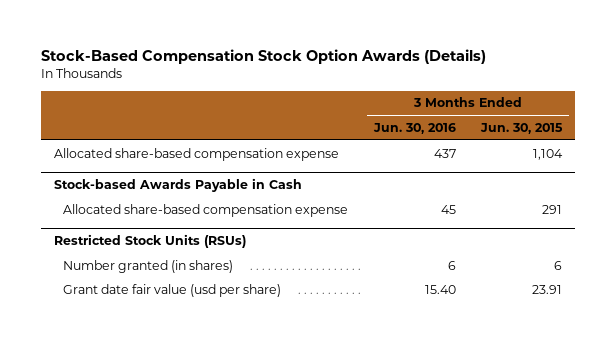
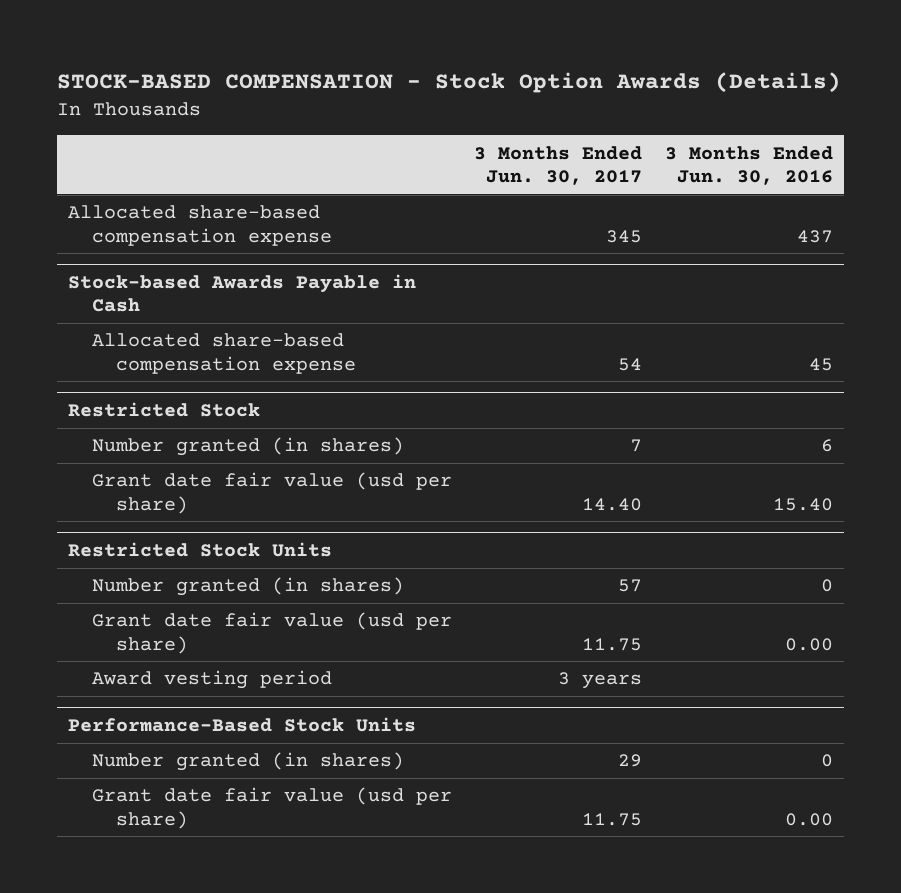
- Stock-Based Compensation Stock Option Awards (Details)
+ STOCK-BASED COMPENSATION - Stock Option Awards (Details)
- | 3 Months Ended Jun. 30, 2016 | 3 Months Ended Jun. 30, 2015
+ | 3 Months Ended Jun. 30, 2017 | 3 Months Ended Jun. 30, 2016
- Restricted Stock Units (RSUs)
+ Restricted Stock
+ Restricted Stock Units
+ Number granted (in shares) | 57 | 0
+ Grant date fair value (usd per share) | 11.75 | 0.00
+ Award vesting period | 3 years |
+ Performance-Based Stock Units
+ Number granted (in shares) | 29 | 0
+ Grant date fair value (usd per share) | 11.75 | 0.00

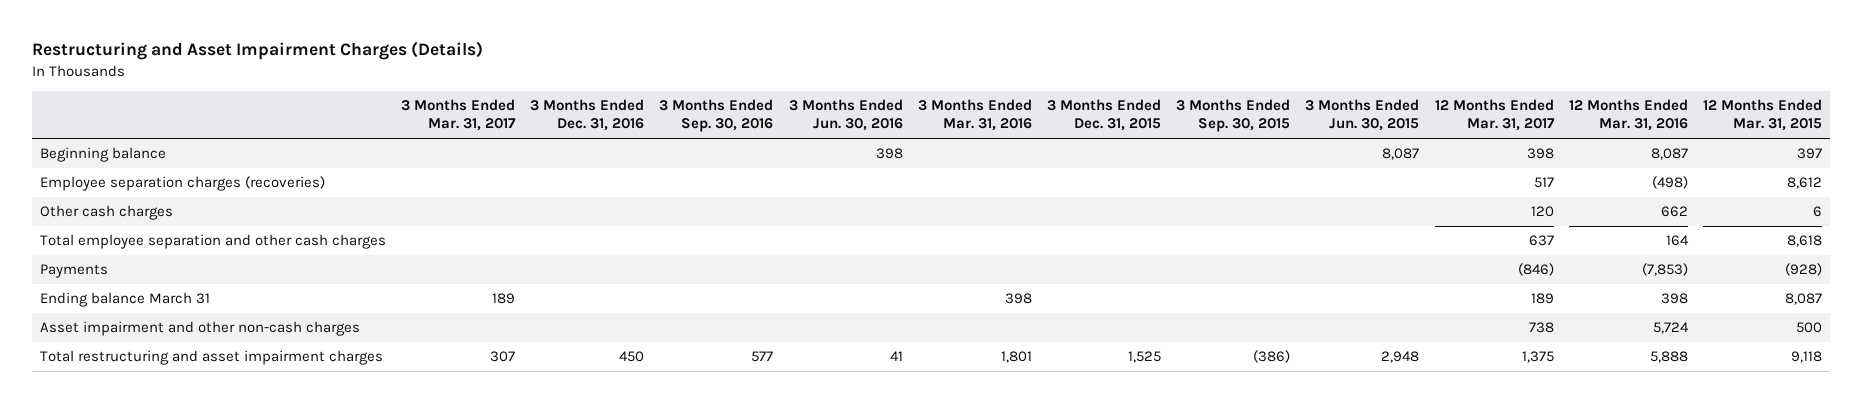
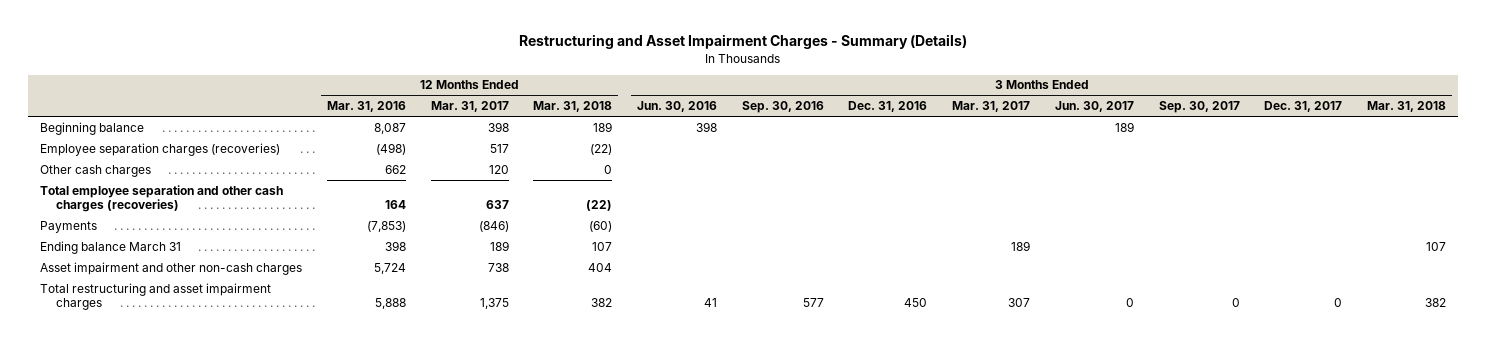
- Restructuring and Asset Impairment Charges (Details)
+ Restructuring and Asset Impairment Charges - Summary (Details)
- | 3 Months Ended Mar. 31, 2017 | 3 Months Ended Dec. 31, 2016 | 3 Months Ended Sep. 30, 2016 | 3 Months Ended Jun. 30, 2016 | 3 Months Ended Mar. 31, 2016 | 3 Months Ended Dec. 31, 2015 | 3 Months Ended Sep. 30, 2015 | 3 Months Ended Jun. 30, 2015 | 12 Months Ended Mar. 31, 2017 | 12 Months Ended Mar. 31, 2016 | 12 Months Ended Mar. 31, 2015
+ | 12 Months Ended Mar. 31, 2016 | 12 Months Ended Mar. 31, 2017 | 12 Months Ended Mar. 31, 2018 | 3 Months Ended Jun. 30, 2016 | 3 Months Ended Sep. 30, 2016 | 3 Months Ended Dec. 31, 2016 | 3 Months Ended Mar. 31, 2017 | 3 Months Ended Jun. 30, 2017 | 3 Months Ended Sep. 30, 2017 | 3 Months Ended Dec. 31, 2017 | 3 Months Ended Mar. 31, 2018
- Total employee separation and other cash charges | | | | | | | | | 637 | 164 | 8,618
+ Total employee separation and other cash charges (recoveries) | 164 | 637 | (22) | | | | | | | |

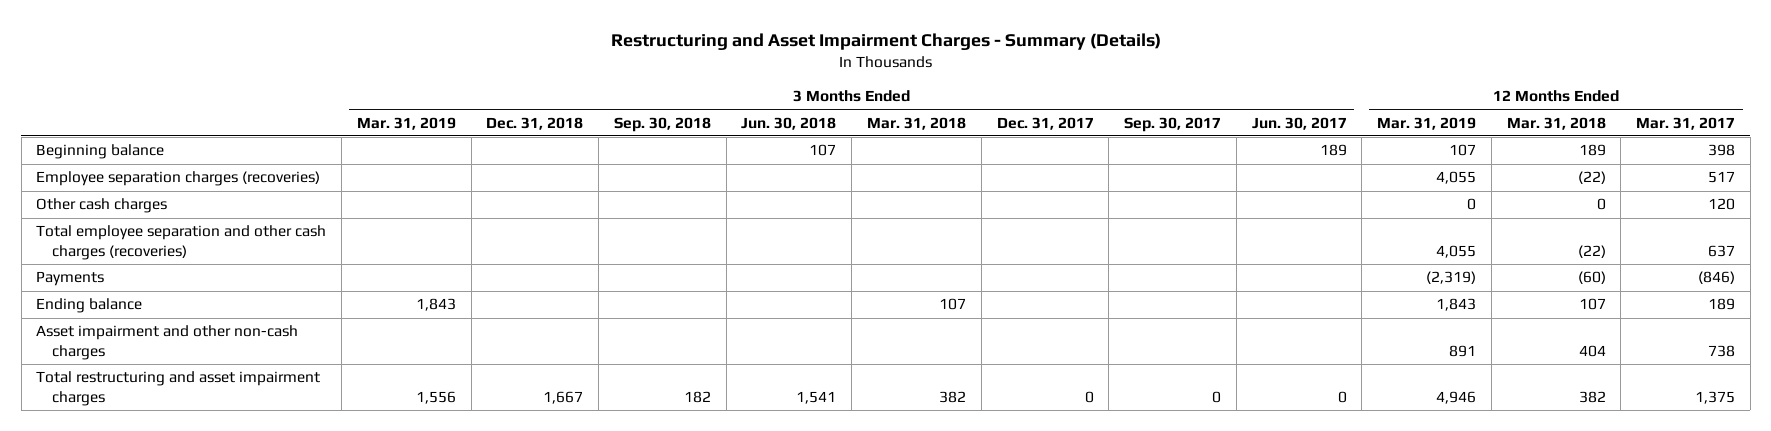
- | 12 Months Ended Mar. 31, 2016 | 12 Months Ended Mar. 31, 2017 | 12 Months Ended Mar. 31, 2018 | 3 Months Ended Jun. 30, 2016 | 3 Months Ended Sep. 30, 2016 | 3 Months Ended Dec. 31, 2016 | 3 Months Ended Mar. 31, 2017 | 3 Months Ended Jun. 30, 2017 | 3 Months Ended Sep. 30, 2017 | 3 Months Ended Dec. 31, 2017 | 3 Months Ended Mar. 31, 2018
+ | 3 Months Ended Mar. 31, 2019 | 3 Months Ended Dec. 31, 2018 | 3 Months Ended Sep. 30, 2018 | 3 Months Ended Jun. 30, 2018 | 3 Months Ended Mar. 31, 2018 | 3 Months Ended Dec. 31, 2017 | 3 Months Ended Sep. 30, 2017 | 3 Months Ended Jun. 30, 2017 | 12 Months Ended Mar. 31, 2019 | 12 Months Ended Mar. 31, 2018 | 12 Months Ended Mar. 31, 2017
- Ending balance March 31 | 398 | 189 | 107 | | | | 189 | | | | 107
+ Ending balance | 1,843 | | | | 107 | | | | 1,843 | 107 | 189

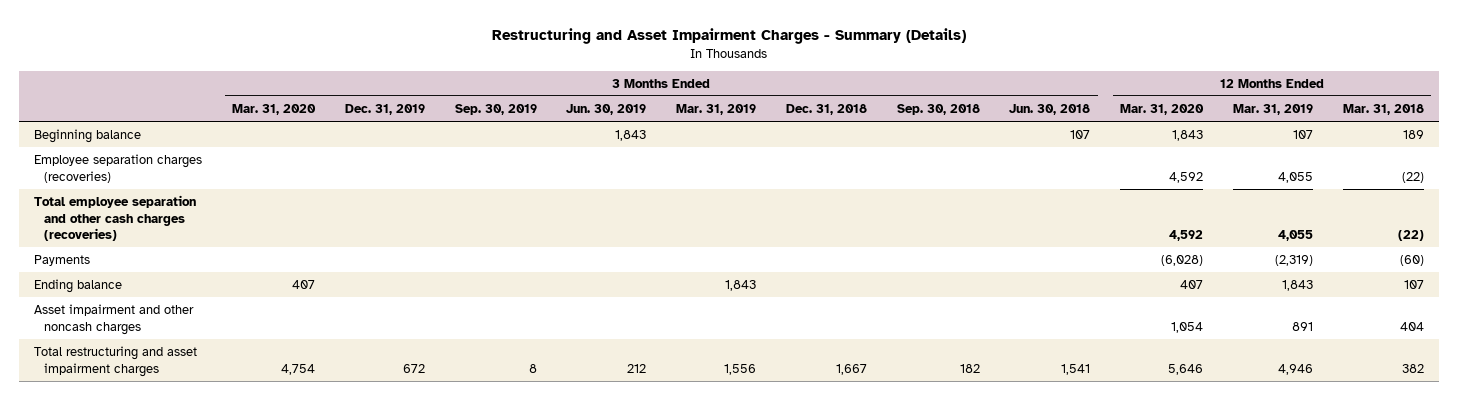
- | 3 Months Ended Mar. 31, 2019 | 3 Months Ended Dec. 31, 2018 | 3 Months Ended Sep. 30, 2018 | 3 Months Ended Jun. 30, 2018 | 3 Months Ended Mar. 31, 2018 | 3 Months Ended Dec. 31, 2017 | 3 Months Ended Sep. 30, 2017 | 3 Months Ended Jun. 30, 2017 | 12 Months Ended Mar. 31, 2019 | 12 Months Ended Mar. 31, 2018 | 12 Months Ended Mar. 31, 2017
+ | 3 Months Ended Mar. 31, 2020 | 3 Months Ended Dec. 31, 2019 | 3 Months Ended Sep. 30, 2019 | 3 Months Ended Jun. 30, 2019 | 3 Months Ended Mar. 31, 2019 | 3 Months Ended Dec. 31, 2018 | 3 Months Ended Sep. 30, 2018 | 3 Months Ended Jun. 30, 2018 | 12 Months Ended Mar. 31, 2020 | 12 Months Ended Mar. 31, 2019 | 12 Months Ended Mar. 31, 2018
- Other cash charges | | | | | | | | | 0 | 0 | 120
- Asset impairment and other non-cash charges | | | | | | | | | 891 | 404 | 738
+ Asset impairment and other noncash charges | | | | | | | | | 1,054 | 891 | 404

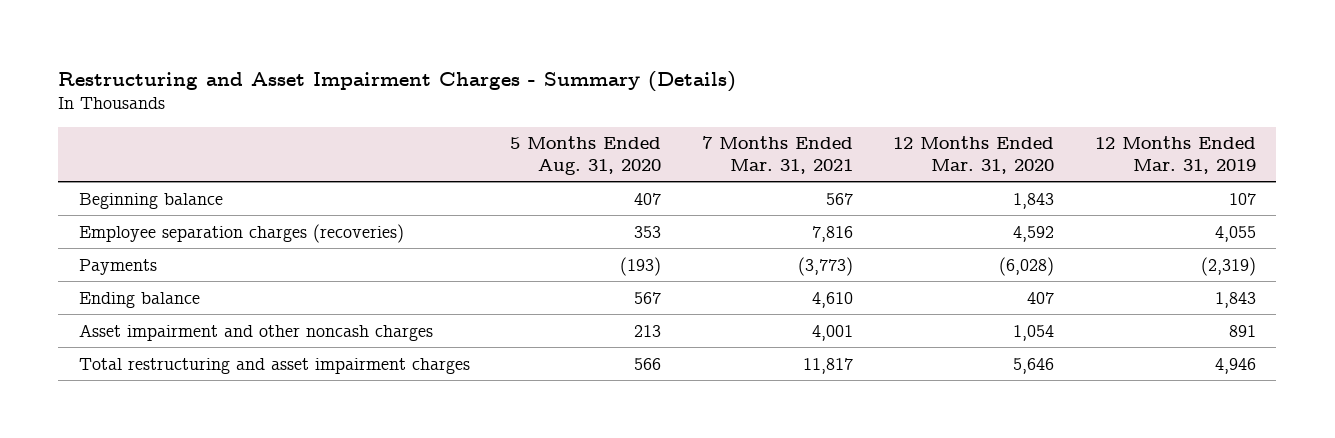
- | 3 Months Ended Mar. 31, 2020 | 3 Months Ended Dec. 31, 2019 | 3 Months Ended Sep. 30, 2019 | 3 Months Ended Jun. 30, 2019 | 3 Months Ended Mar. 31, 2019 | 3 Months Ended Dec. 31, 2018 | 3 Months Ended Sep. 30, 2018 | 3 Months Ended Jun. 30, 2018 | 12 Months Ended Mar. 31, 2020 | 12 Months Ended Mar. 31, 2019 | 12 Months Ended Mar. 31, 2018
+ | 5 Months Ended Aug. 31, 2020 | 7 Months Ended Mar. 31, 2021 | 12 Months Ended Mar. 31, 2020 | 12 Months Ended Mar. 31, 2019
- Total employee separation and other cash charges (recoveries) | | | | | | | | | 4,592 | 4,055 | (22)

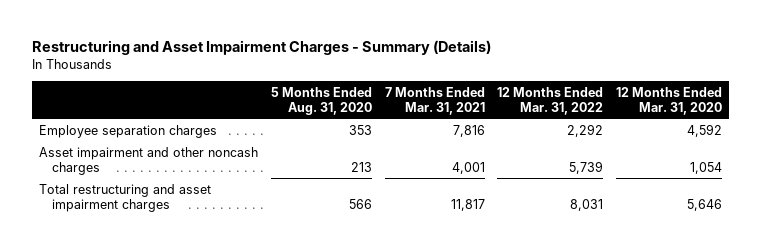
- | 5 Months Ended Aug. 31, 2020 | 7 Months Ended Mar. 31, 2021 | 12 Months Ended Mar. 31, 2020 | 12 Months Ended Mar. 31, 2019
+ | 5 Months Ended Aug. 31, 2020 | 7 Months Ended Mar. 31, 2021 | 12 Months Ended Mar. 31, 2022 | 12 Months Ended Mar. 31, 2020
- Beginning balance | 407 | 567 | 1,843 | 107
- Employee separation charges (recoveries) | 353 | 7,816 | 4,592 | 4,055
- Payments | (193) | (3,773) | (6,028) | (2,319)
- Ending balance | 567 | 4,610 | 407 | 1,843
+ Employee separation charges | 353 | 7,816 | 2,292 | 4,592

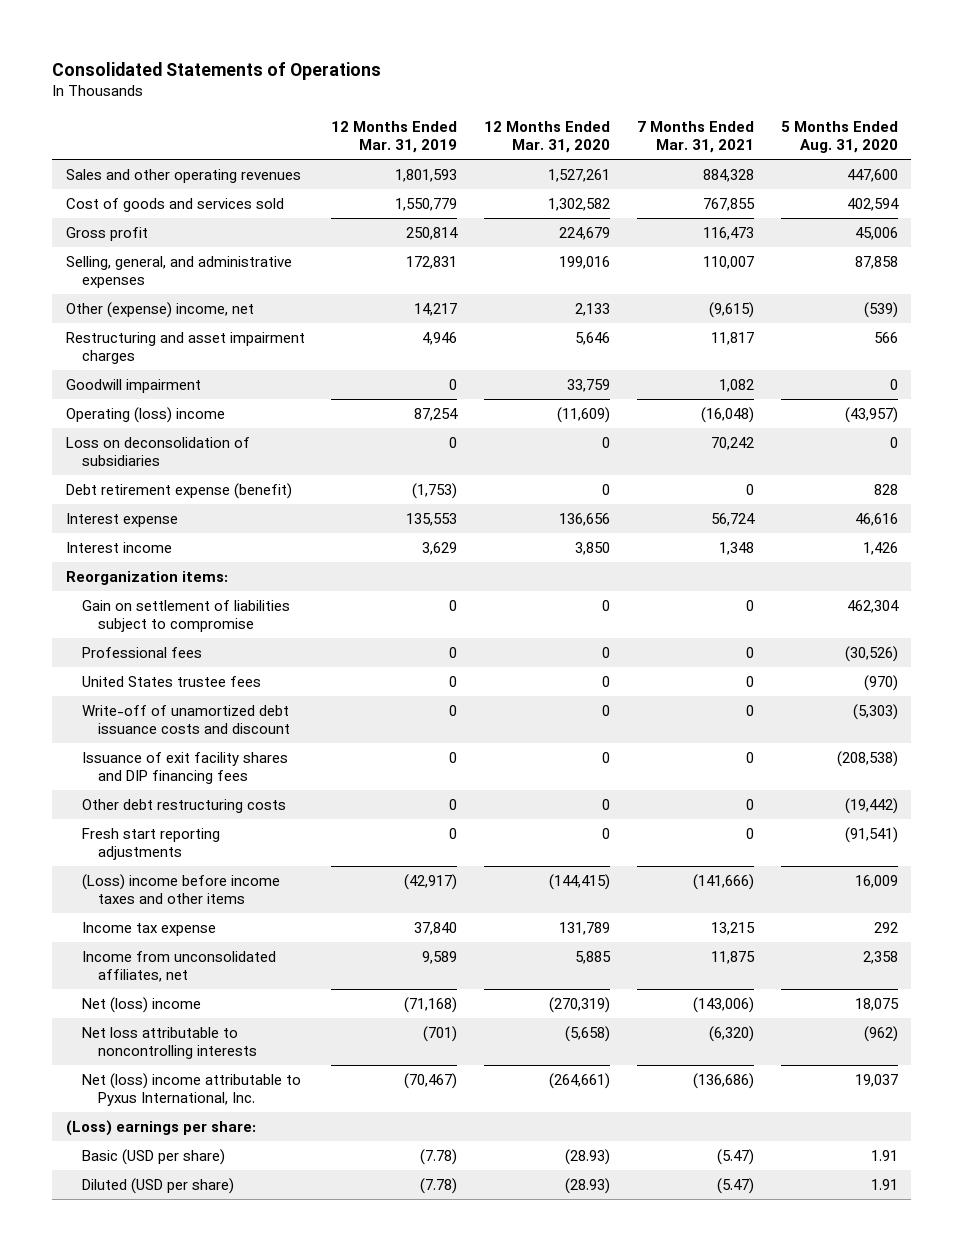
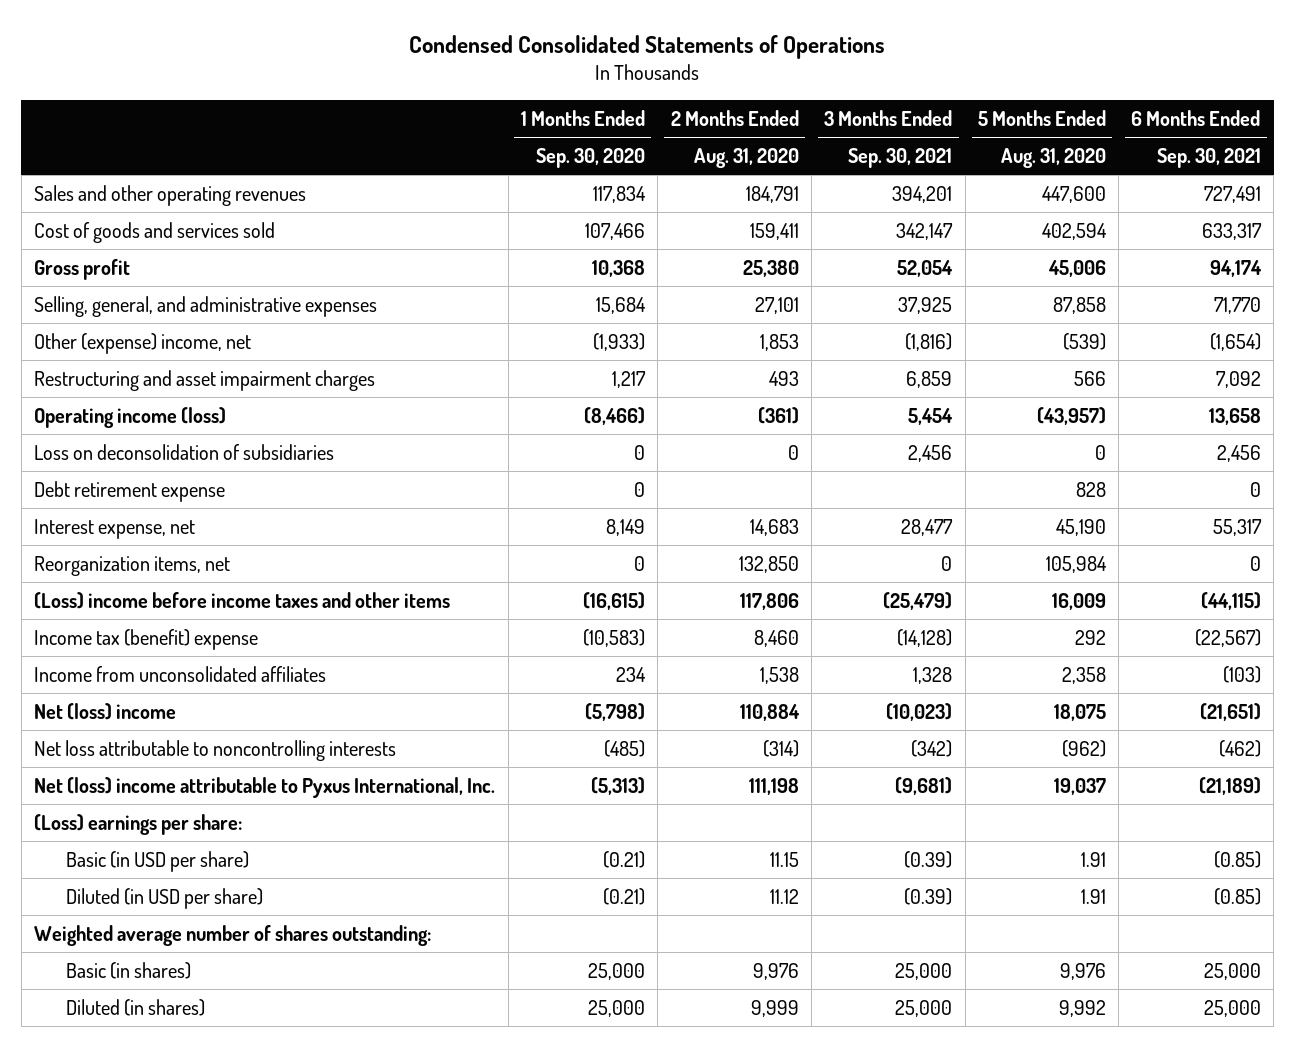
- Consolidated Statements of Operations
+ Condensed Consolidated Statements of Operations
- | 12 Months Ended Mar. 31, 2019 | 12 Months Ended Mar. 31, 2020 | 7 Months Ended Mar. 31, 2021 | 5 Months Ended Aug. 31, 2020
+ | 1 Months Ended Sep. 30, 2020 | 2 Months Ended Aug. 31, 2020 | 3 Months Ended Sep. 30, 2021 | 5 Months Ended Aug. 31, 2020 | 6 Months Ended Sep. 30, 2021
- Goodwill impairment | 0 | 33,759 | 1,082 | 0
- Operating (loss) income | 87,254 | (11,609) | (16,048) | (43,957)
+ Operating income (loss) | (8,466) | (361) | 5,454 | (43,957) | 13,658
- Debt retirement expense (benefit) | (1,753) | 0 | 0 | 828
- Interest expense | 135,553 | 136,656 | 56,724 | 46,616
- Interest income | 3,629 | 3,850 | 1,348 | 1,426
- Reorganization items:
- Gain on settlement of liabilities subject to compromise | 0 | 0 | 0 | 462,304
- Professional fees | 0 | 0 | 0 | (30,526)
- United States trustee fees | 0 | 0 | 0 | (970)
- Write-off of unamortized debt issuance costs and discount | 0 | 0 | 0 | (5,303)
- Issuance of exit facility shares and DIP financing fees | 0 | 0 | 0 | (208,538)
- Other debt restructuring costs | 0 | 0 | 0 | (19,442)
- Fresh start reporting adjustments | 0 | 0 | 0 | (91,541)
+ Debt retirement expense | 0 | | | 828 | 0
+ Interest expense, net | 8,149 | 14,683 | 28,477 | 45,190 | 55,317
+ Reorganization items, net | 0 | 132,850 | 0 | 105,984 | 0
- Income tax expense | 37,840 | 131,789 | 13,215 | 292
- Income from unconsolidated affiliates, net | 9,589 | 5,885 | 11,875 | 2,358
+ Income tax (benefit) expense | (10,583) | 8,460 | (14,128) | 292 | (22,567)
+ Income from unconsolidated affiliates | 234 | 1,538 | 1,328 | 2,358 | (103)
- Basic (USD per share) | (7.78) | (28.93) | (5.47) | 1.91
- Diluted (USD per share) | (7.78) | (28.93) | (5.47) | 1.91
+ Basic (in USD per share) | (0.21) | 11.15 | (0.39) | 1.91 | (0.85)
+ Diluted (in USD per share) | (0.21) | 11.12 | (0.39) | 1.91 | (0.85)
+ Weighted average number of shares outstanding:
+ Basic (in shares) | 25,000 | 9,976 | 25,000 | 9,976 | 25,000
+ Diluted (in shares) | 25,000 | 9,999 | 25,000 | 9,992 | 25,000

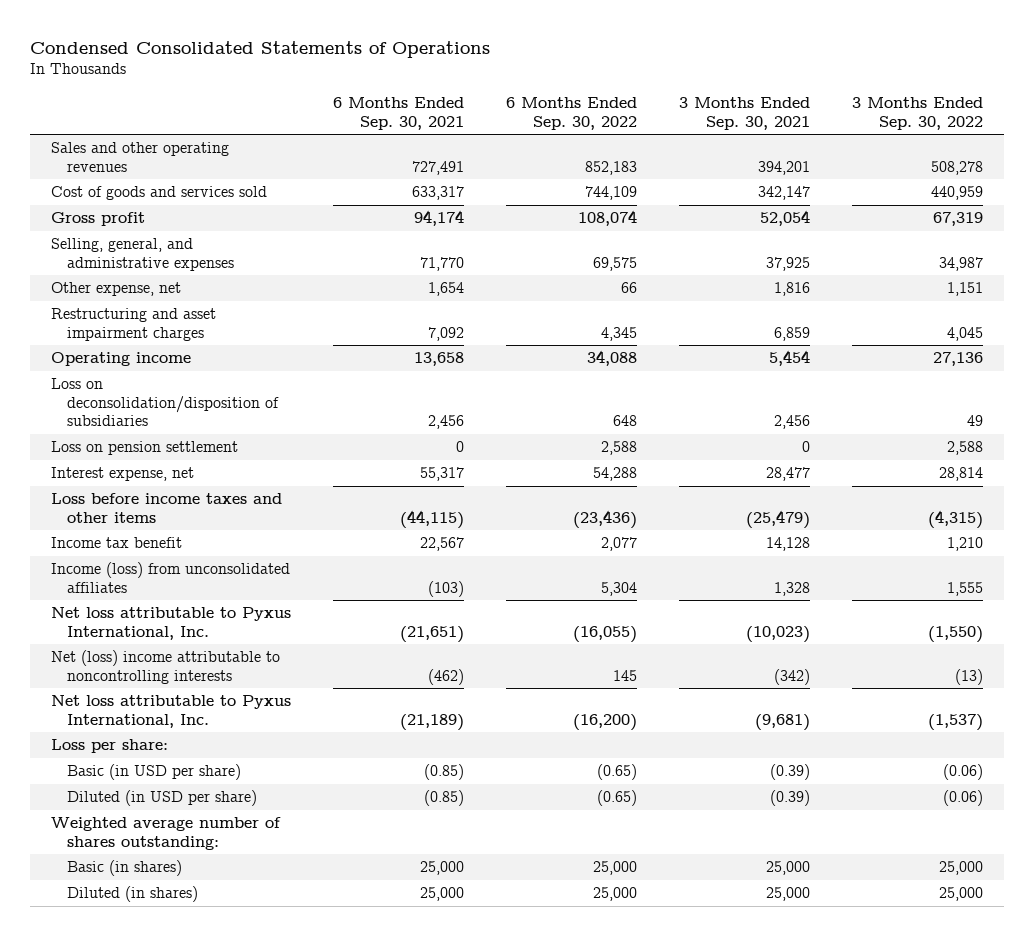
- | 1 Months Ended Sep. 30, 2020 | 2 Months Ended Aug. 31, 2020 | 3 Months Ended Sep. 30, 2021 | 5 Months Ended Aug. 31, 2020 | 6 Months Ended Sep. 30, 2021
+ | 6 Months Ended Sep. 30, 2021 | 6 Months Ended Sep. 30, 2022 | 3 Months Ended Sep. 30, 2021 | 3 Months Ended Sep. 30, 2022
- Other (expense) income, net | (1,933) | 1,853 | (1,816) | (539) | (1,654)
+ Other expense, net | 1,654 | 66 | 1,816 | 1,151
- Operating income (loss) | (8,466) | (361) | 5,454 | (43,957) | 13,658
- Loss on deconsolidation of subsidiaries | 0 | 0 | 2,456 | 0 | 2,456
- Debt retirement expense | 0 | | | 828 | 0
+ Operating income | 13,658 | 34,088 | 5,454 | 27,136
+ Loss on deconsolidation/disposition of subsidiaries | 2,456 | 648 | 2,456 | 49
+ Loss on pension settlement | 0 | 2,588 | 0 | 2,588
- Reorganization items, net | 0 | 132,850 | 0 | 105,984 | 0
- (Loss) income before income taxes and other items | (16,615) | 117,806 | (25,479) | 16,009 | (44,115)
- Income tax (benefit) expense | (10,583) | 8,460 | (14,128) | 292 | (22,567)
- Income from unconsolidated affiliates | 234 | 1,538 | 1,328 | 2,358 | (103)
- Net (loss) income | (5,798) | 110,884 | (10,023) | 18,075 | (21,651)
- Net loss attributable to noncontrolling interests | (485) | (314) | (342) | (962) | (462)
- Net (loss) income attributable to Pyxus International, Inc. | (5,313) | 111,198 | (9,681) | 19,037 | (21,189)
- (Loss) earnings per share:
+ Loss before income taxes and other items | (44,115) | (23,436) | (25,479) | (4,315)
+ Income tax benefit | 22,567 | 2,077 | 14,128 | 1,210
+ Income (loss) from unconsolidated affiliates | (103) | 5,304 | 1,328 | 1,555
+ Net loss attributable to Pyxus International, Inc. | (21,651) | (16,055) | (10,023) | (1,550)
+ Net (loss) income attributable to noncontrolling interests | (462) | 145 | (342) | (13)
+ Net loss attributable to Pyxus International, Inc. | (21,189) | (16,200) | (9,681) | (1,537)
+ Loss per share:

